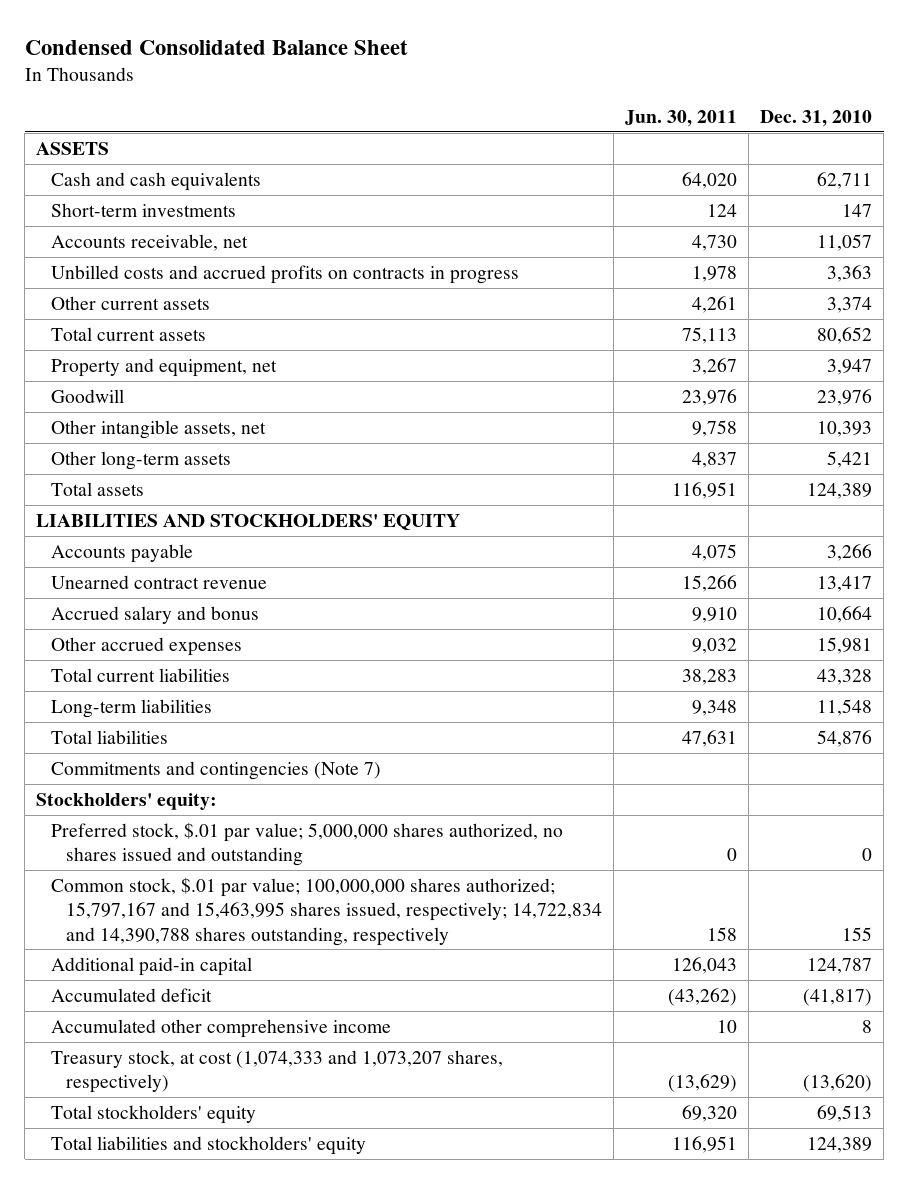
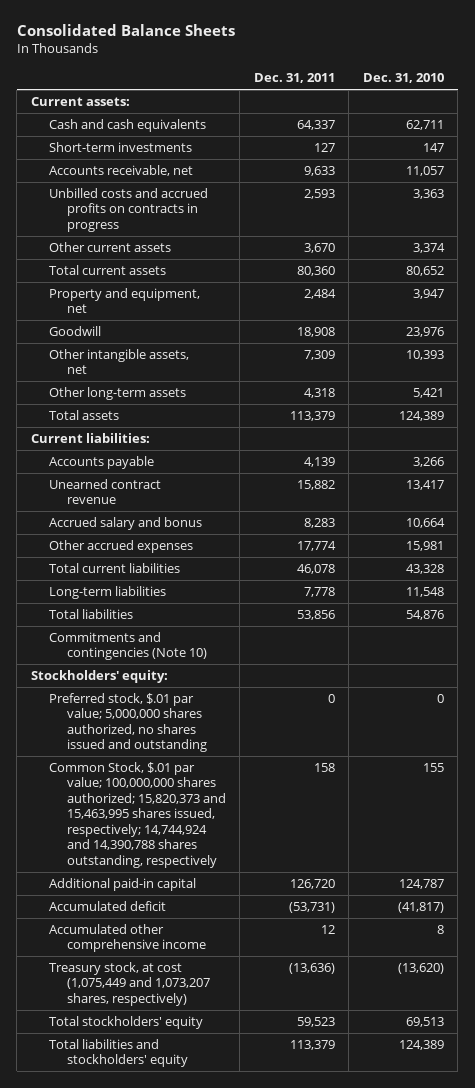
- Condensed Consolidated Balance Sheet
+ Consolidated Balance Sheets
- | Jun. 30, 2011 | Dec. 31, 2010
+ | Dec. 31, 2011 | Dec. 31, 2010
- ASSETS
+ Current assets:
- LIABILITIES AND STOCKHOLDERS' EQUITY
+ Current liabilities:
- Commitments and contingencies (Note 7)
+ Commitments and contingencies (Note 10)
- Common stock, $.01 par value; 100,000,000 shares authorized; 15,797,167 and 15,463,995 shares issued, respectively; 14,722,834 and 14,390,788 shares outstanding, respectively | 158 | 155
+ Common Stock, $.01 par value; 100,000,000 shares authorized; 15,820,373 and 15,463,995 shares issued, respectively; 14,744,924 and 14,390,788 shares outstanding, respectively | 158 | 155
- Treasury stock, at cost (1,074,333 and 1,073,207 shares, respectively) | (13,629) | (13,620)
+ Treasury stock, at cost (1,075,449 and 1,073,207 shares, respectively) | (13,636) | (13,620)

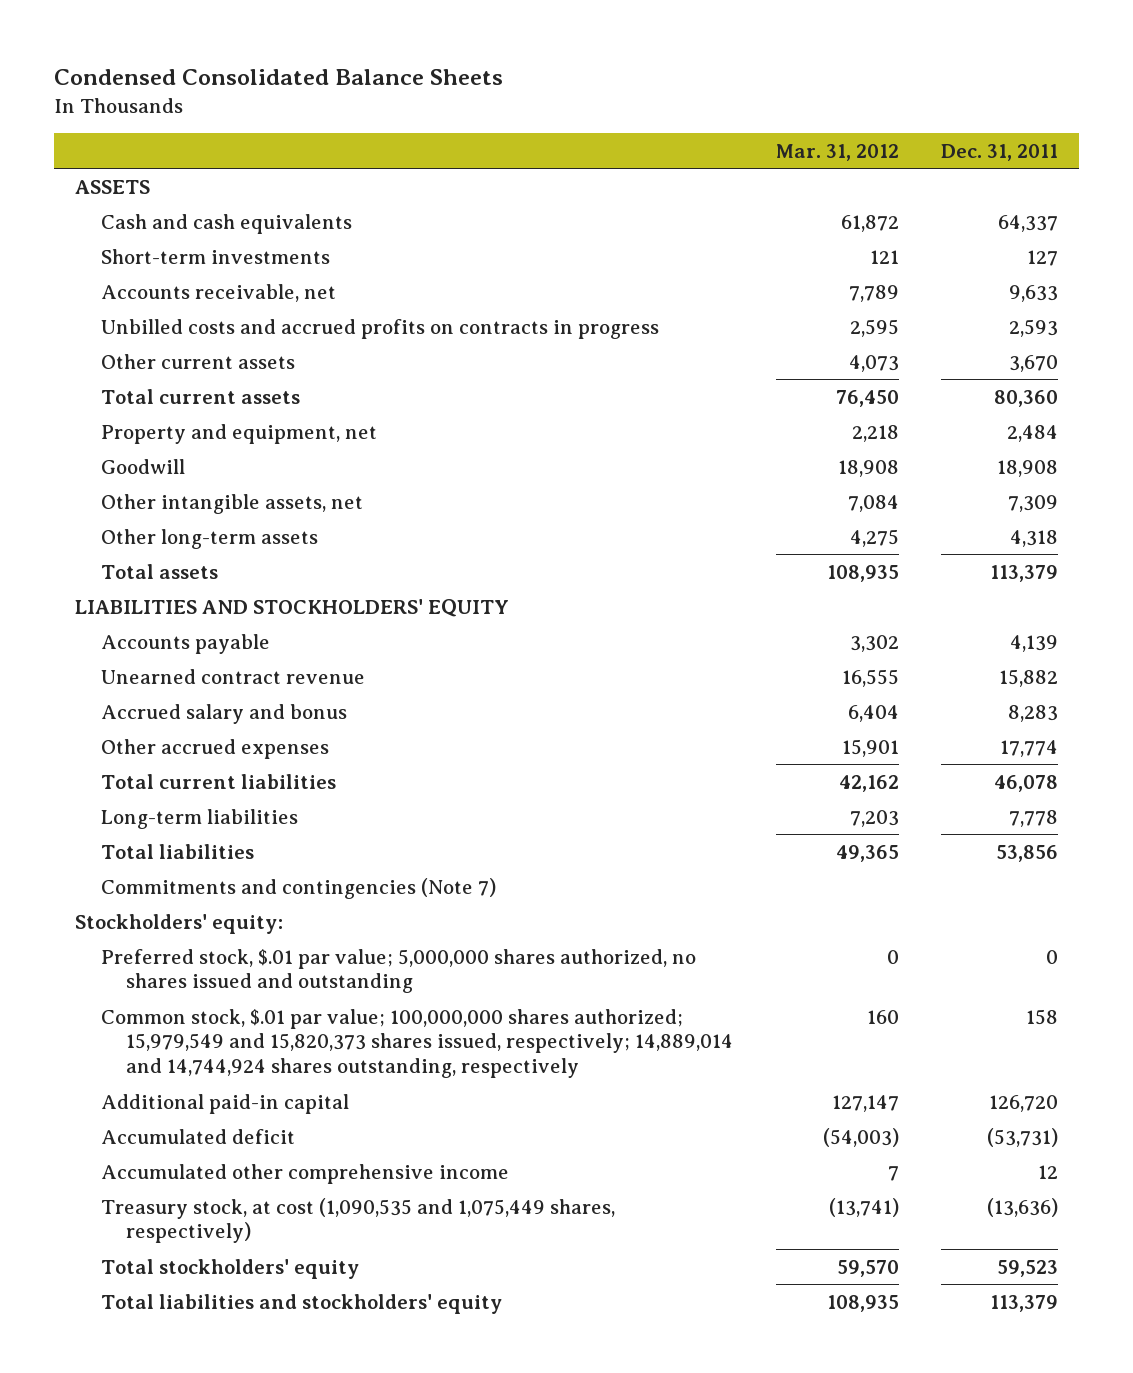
- Consolidated Balance Sheets
+ Condensed Consolidated Balance Sheets
- | Dec. 31, 2011 | Dec. 31, 2010
+ | Mar. 31, 2012 | Dec. 31, 2011
- Current assets:
+ ASSETS
- Current liabilities:
+ LIABILITIES AND STOCKHOLDERS' EQUITY
- Commitments and contingencies (Note 10)
+ Commitments and contingencies (Note 7)
- Common Stock, $.01 par value; 100,000,000 shares authorized; 15,820,373 and 15,463,995 shares issued, respectively; 14,744,924 and 14,390,788 shares outstanding, respectively | 158 | 155
+ Common stock, $.01 par value; 100,000,000 shares authorized; 15,979,549 and 15,820,373 shares issued, respectively; 14,889,014 and 14,744,924 shares outstanding, respectively | 160 | 158
- Treasury stock, at cost (1,075,449 and 1,073,207 shares, respectively) | (13,636) | (13,620)
+ Treasury stock, at cost (1,090,535 and 1,075,449 shares, respectively) | (13,741) | (13,636)

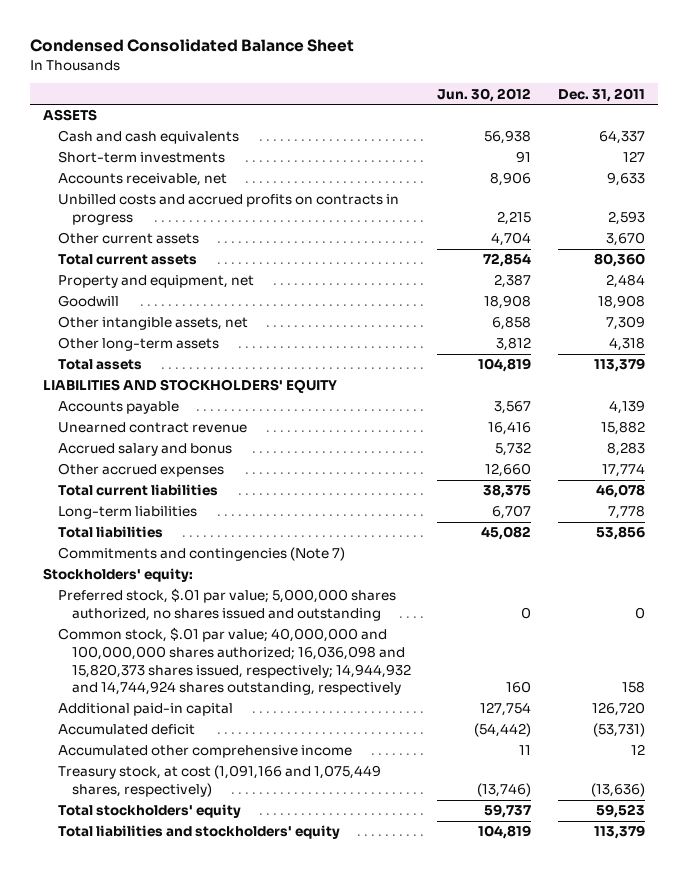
- Condensed Consolidated Balance Sheets
+ Condensed Consolidated Balance Sheet
- | Mar. 31, 2012 | Dec. 31, 2011
+ | Jun. 30, 2012 | Dec. 31, 2011
- Common stock, $.01 par value; 100,000,000 shares authorized; 15,979,549 and 15,820,373 shares issued, respectively; 14,889,014 and 14,744,924 shares outstanding, respectively | 160 | 158
+ Common stock, $.01 par value; 40,000,000 and 100,000,000 shares authorized; 16,036,098 and 15,820,373 shares issued, respectively; 14,944,932 and 14,744,924 shares outstanding, respectively | 160 | 158
- Treasury stock, at cost (1,090,535 and 1,075,449 shares, respectively) | (13,741) | (13,636)
+ Treasury stock, at cost (1,091,166 and 1,075,449 shares, respectively) | (13,746) | (13,636)

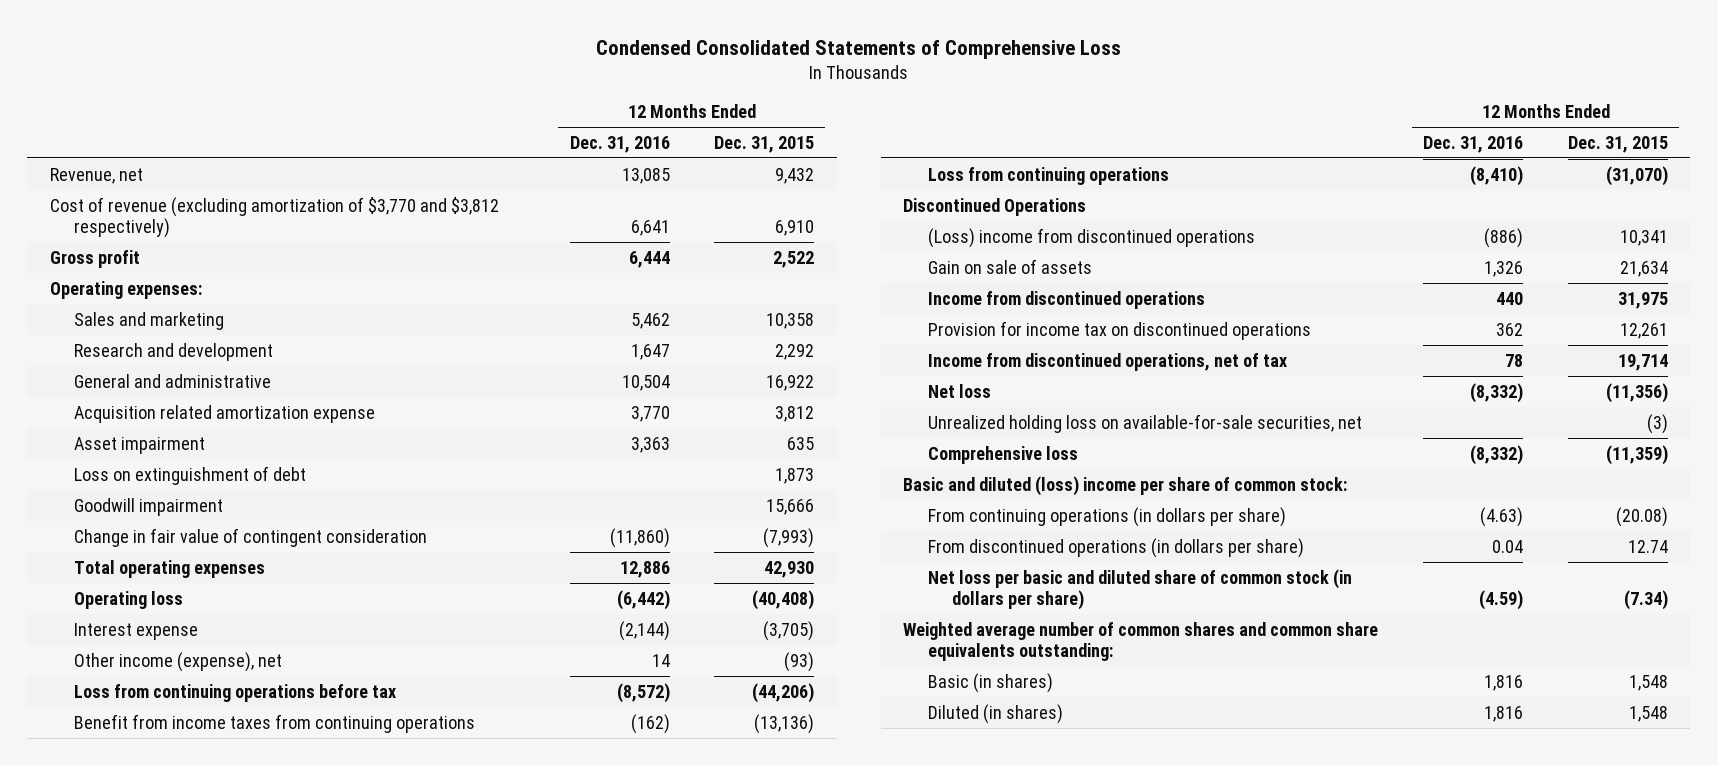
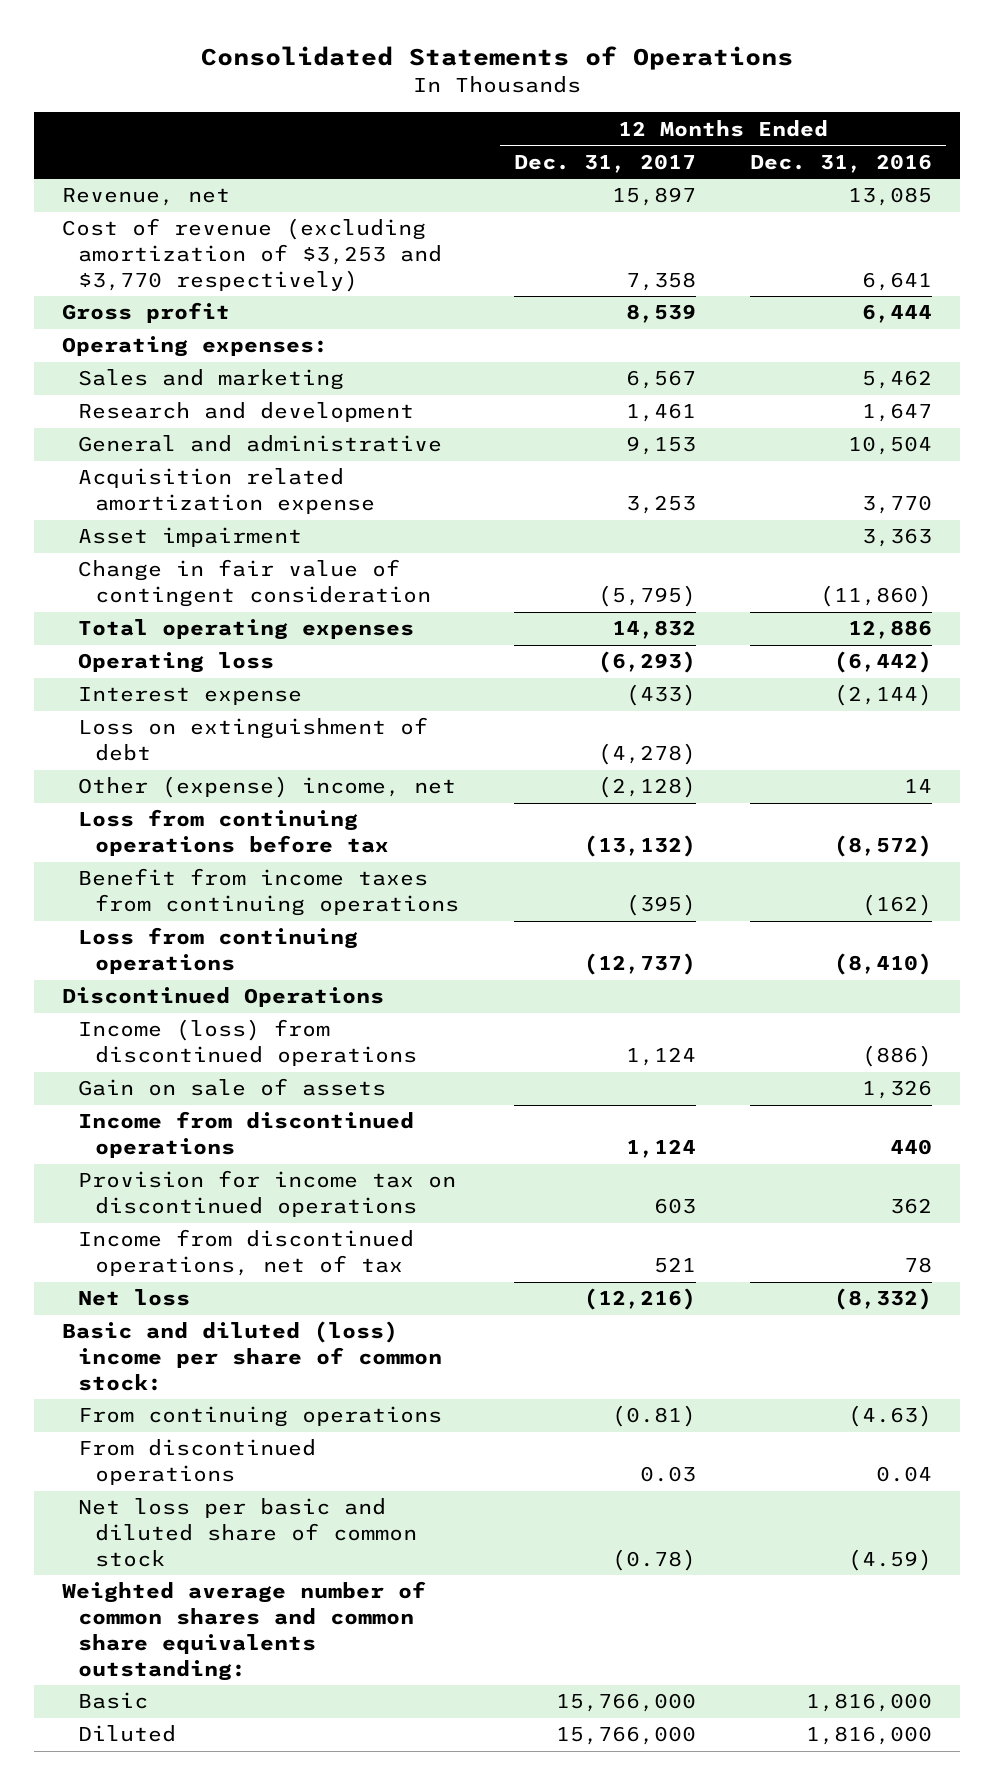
- Condensed Consolidated Statements of Comprehensive Loss
+ Consolidated Statements of Operations
- | 12 Months Ended Dec. 31, 2016 | 12 Months Ended Dec. 31, 2015
+ | 12 Months Ended Dec. 31, 2017 | 12 Months Ended Dec. 31, 2016
- Cost of revenue (excluding amortization of $3,770 and $3,812 respectively) | 6,641 | 6,910
+ Cost of revenue (excluding amortization of $3,253 and $3,770 respectively) | 7,358 | 6,641
- Goodwill impairment | | 15,666
- Other income (expense), net | 14 | (93)
moved down: Loss on extinguishment of debt | (4,278) |
+ Other (expense) income, net | (2,128) | 14
- (Loss) income from discontinued operations | (886) | 10,341
+ Income (loss) from discontinued operations | 1,124 | (886)
- Unrealized holding loss on available-for-sale securities, net | | (3)
- Comprehensive loss | (8,332) | (11,359)
- From continuing operations (in dollars per share) | (4.63) | (20.08)
- From discontinued operations (in dollars per share) | 0.04 | 12.74
- Net loss per basic and diluted share of common stock (in dollars per share) | (4.59) | (7.34)
+ From continuing operations | (0.81) | (4.63)
+ From discontinued operations | 0.03 | 0.04
+ Net loss per basic and diluted share of common stock | (0.78) | (4.59)
- Basic (in shares) | 1,816 | 1,548
- Diluted (in shares) | 1,816 | 1,548
+ Basic | 15,766,000 | 1,816,000
+ Diluted | 15,766,000 | 1,816,000

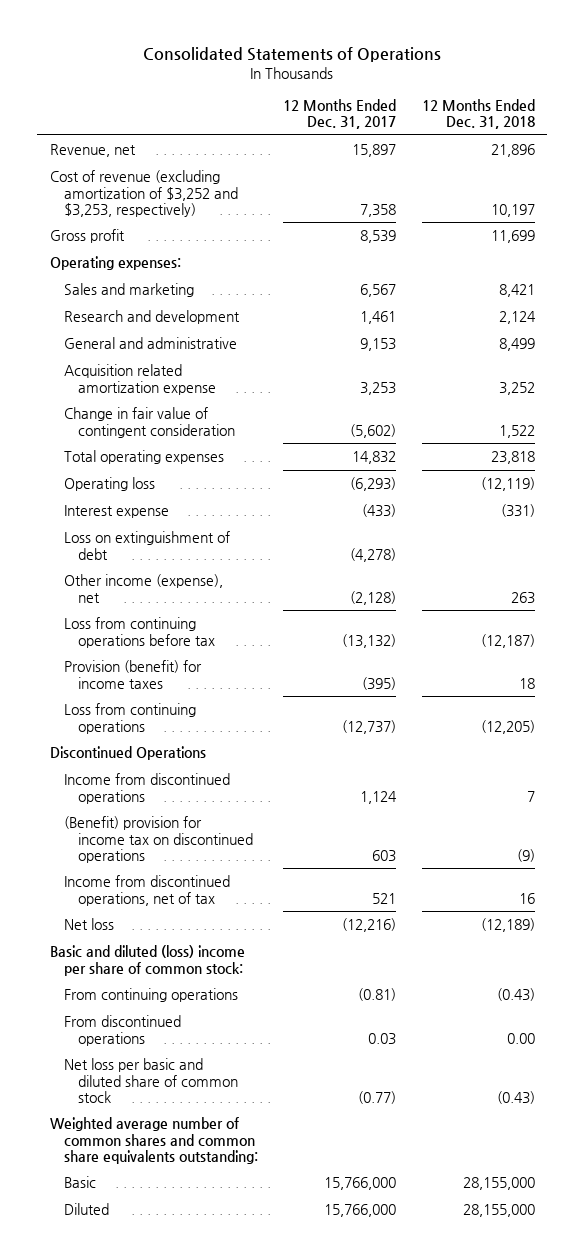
- | 12 Months Ended Dec. 31, 2017 | 12 Months Ended Dec. 31, 2016
+ | 12 Months Ended Dec. 31, 2017 | 12 Months Ended Dec. 31, 2018
- Cost of revenue (excluding amortization of $3,253 and $3,770 respectively) | 7,358 | 6,641
+ Cost of revenue (excluding amortization of $3,252 and $3,253, respectively) | 7,358 | 10,197
- Asset impairment | | 3,363
- Change in fair value of contingent consideration | (5,795) | (11,860)
+ Change in fair value of contingent consideration | (5,602) | 1,522
- Other (expense) income, net | (2,128) | 14
+ Other income (expense), net | (2,128) | 263
- Benefit from income taxes from continuing operations | (395) | (162)
+ Provision (benefit) for income taxes | (395) | 18
- Income (loss) from discontinued operations | 1,124 | (886)
- Gain on sale of assets | | 1,326
- Provision for income tax on discontinued operations | 603 | 362
+ (Benefit) provision for income tax on discontinued operations | 603 | (9)
- Net loss per basic and diluted share of common stock | (0.78) | (4.59)
+ Net loss per basic and diluted share of common stock | (0.77) | (0.43)

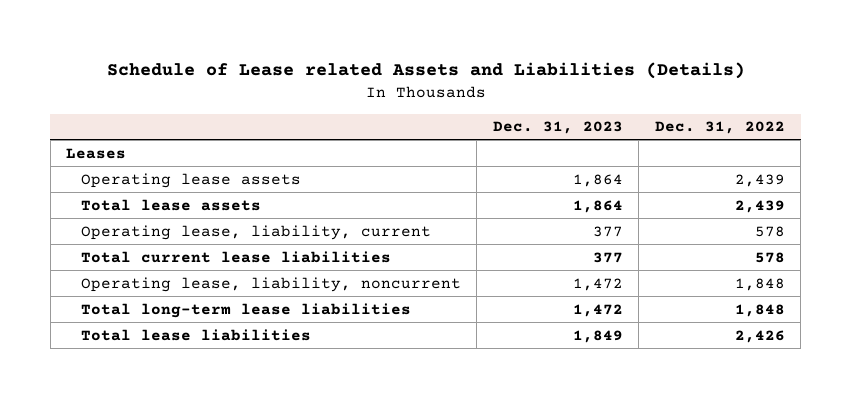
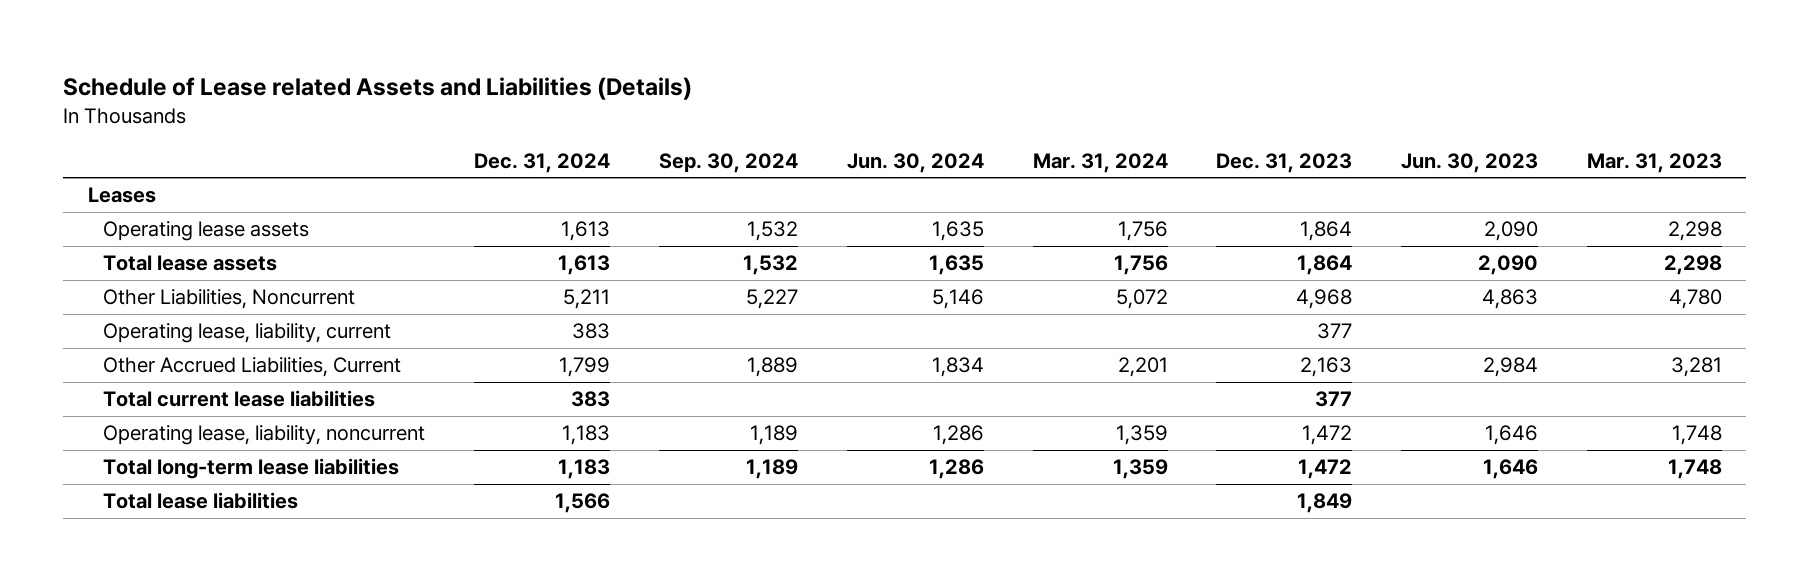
- | Dec. 31, 2023 | Dec. 31, 2022
+ | Dec. 31, 2024 | Sep. 30, 2024 | Jun. 30, 2024 | Mar. 31, 2024 | Dec. 31, 2023 | Jun. 30, 2023 | Mar. 31, 2023
+ Other Liabilities, Noncurrent | 5,211 | 5,227 | 5,146 | 5,072 | 4,968 | 4,863 | 4,780
+ Other Accrued Liabilities, Current | 1,799 | 1,889 | 1,834 | 2,201 | 2,163 | 2,984 | 3,281

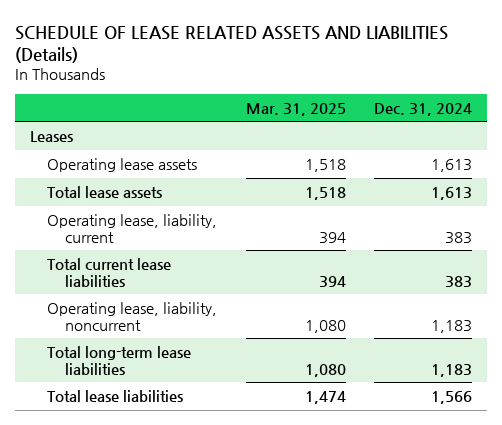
- Schedule of Lease related Assets and Liabilities (Details)
+ SCHEDULE OF LEASE RELATED ASSETS AND LIABILITIES (Details)
- | Dec. 31, 2024 | Sep. 30, 2024 | Jun. 30, 2024 | Mar. 31, 2024 | Dec. 31, 2023 | Jun. 30, 2023 | Mar. 31, 2023
+ | Mar. 31, 2025 | Dec. 31, 2024
- Other Liabilities, Noncurrent | 5,211 | 5,227 | 5,146 | 5,072 | 4,968 | 4,863 | 4,780
- Other Accrued Liabilities, Current | 1,799 | 1,889 | 1,834 | 2,201 | 2,163 | 2,984 | 3,281

